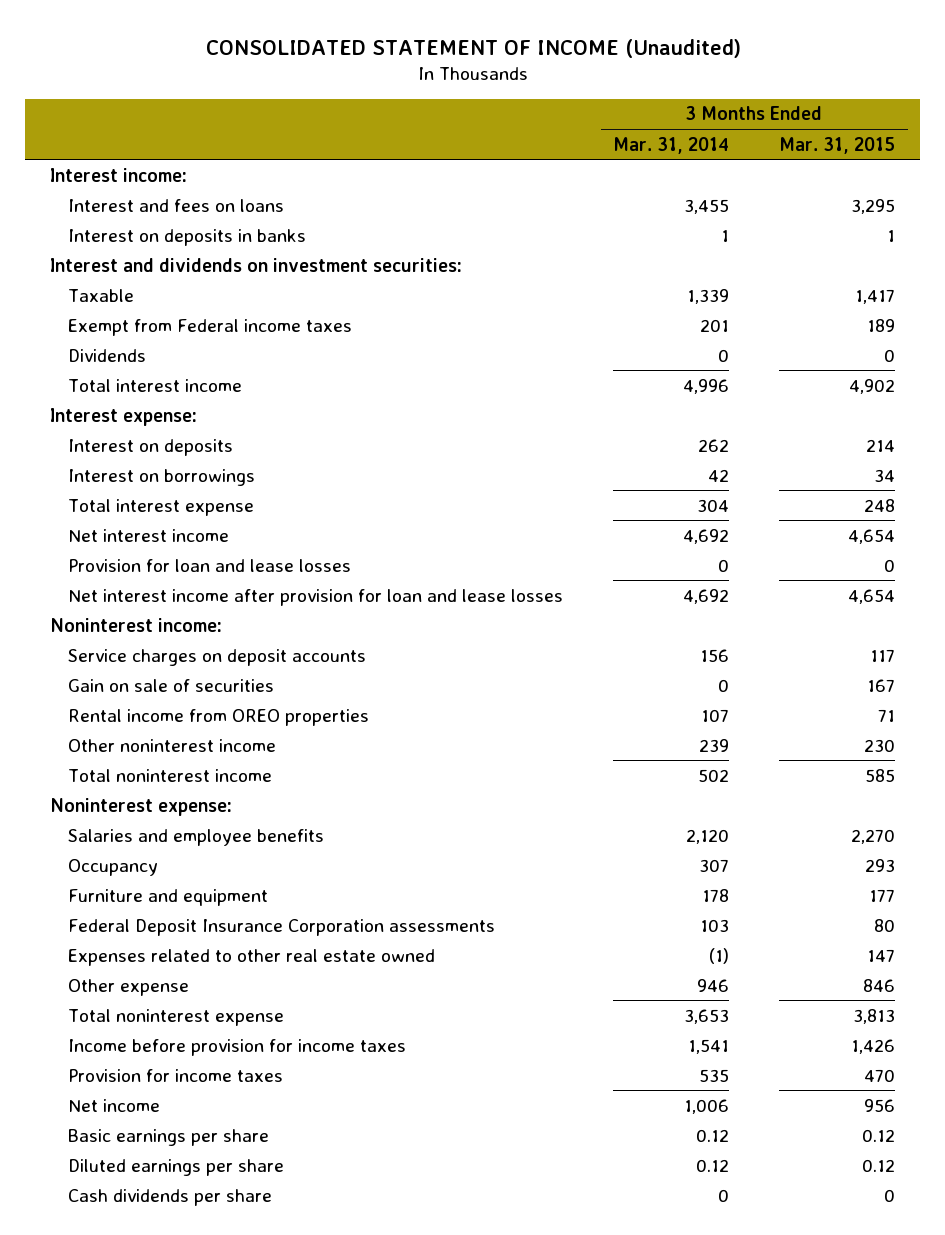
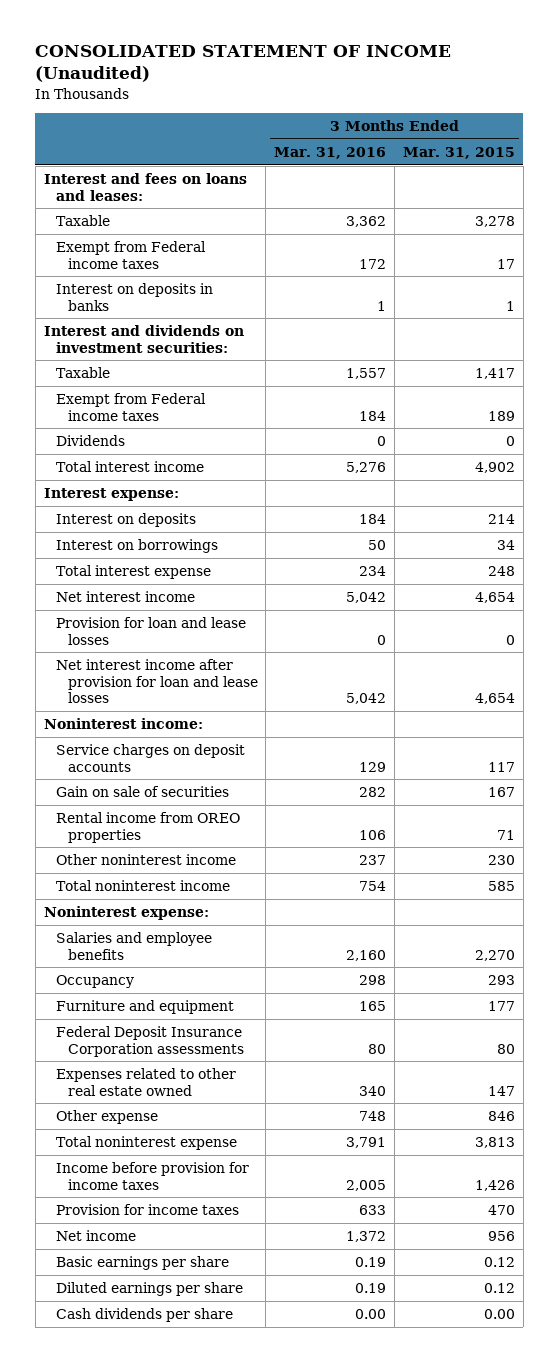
- | 3 Months Ended Mar. 31, 2014 | 3 Months Ended Mar. 31, 2015
+ | 3 Months Ended Mar. 31, 2016 | 3 Months Ended Mar. 31, 2015
- Interest income:
- Interest and fees on loans | 3,455 | 3,295
+ Interest and fees on loans and leases:
+ Taxable | 3,362 | 3,278
+ Exempt from Federal income taxes | 172 | 17
- Cash dividends per share | 0 | 0
+ Cash dividends per share | 0.00 | 0.00

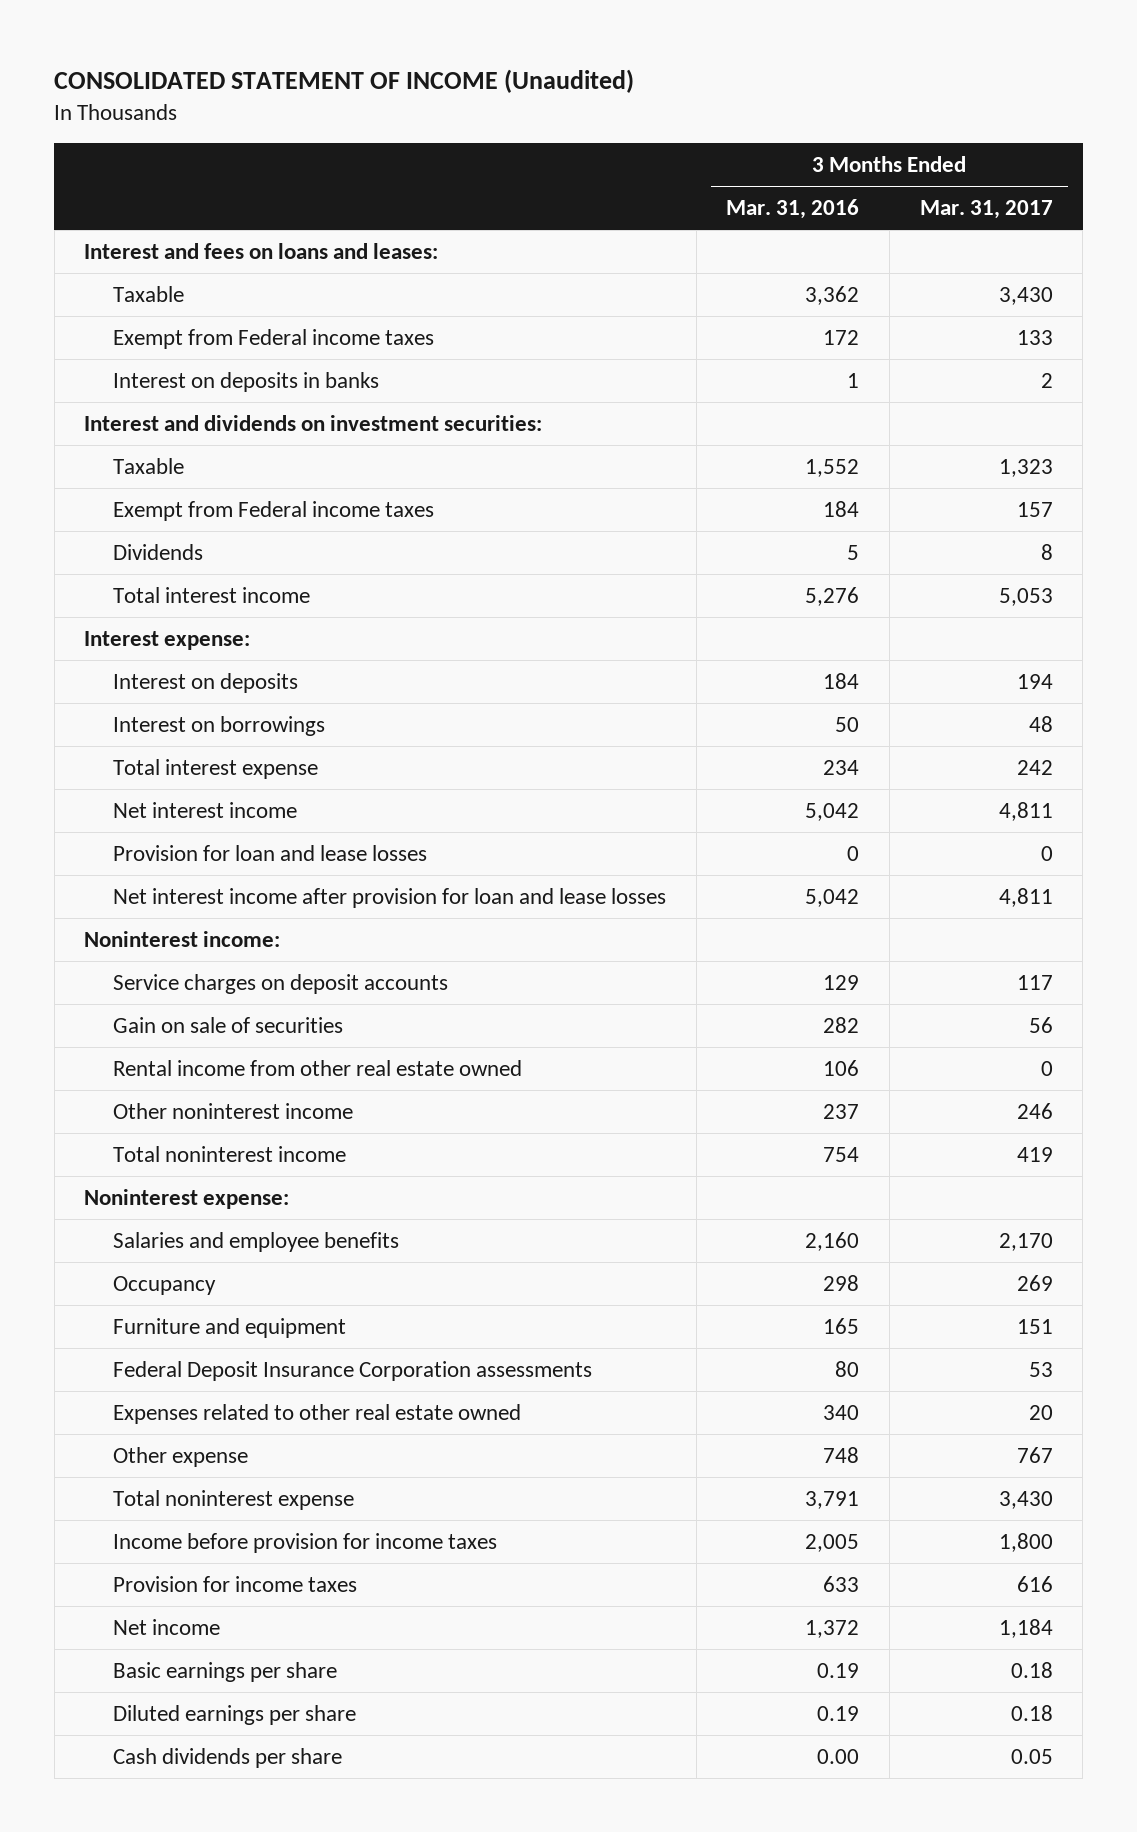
- | 3 Months Ended Mar. 31, 2016 | 3 Months Ended Mar. 31, 2015
+ | 3 Months Ended Mar. 31, 2016 | 3 Months Ended Mar. 31, 2017
- Taxable | 1,557 | 1,417
+ Taxable | 1,552 | 1,323
- Dividends | 0 | 0
+ Dividends | 5 | 8
- Rental income from OREO properties | 106 | 71
+ Rental income from other real estate owned | 106 | 0

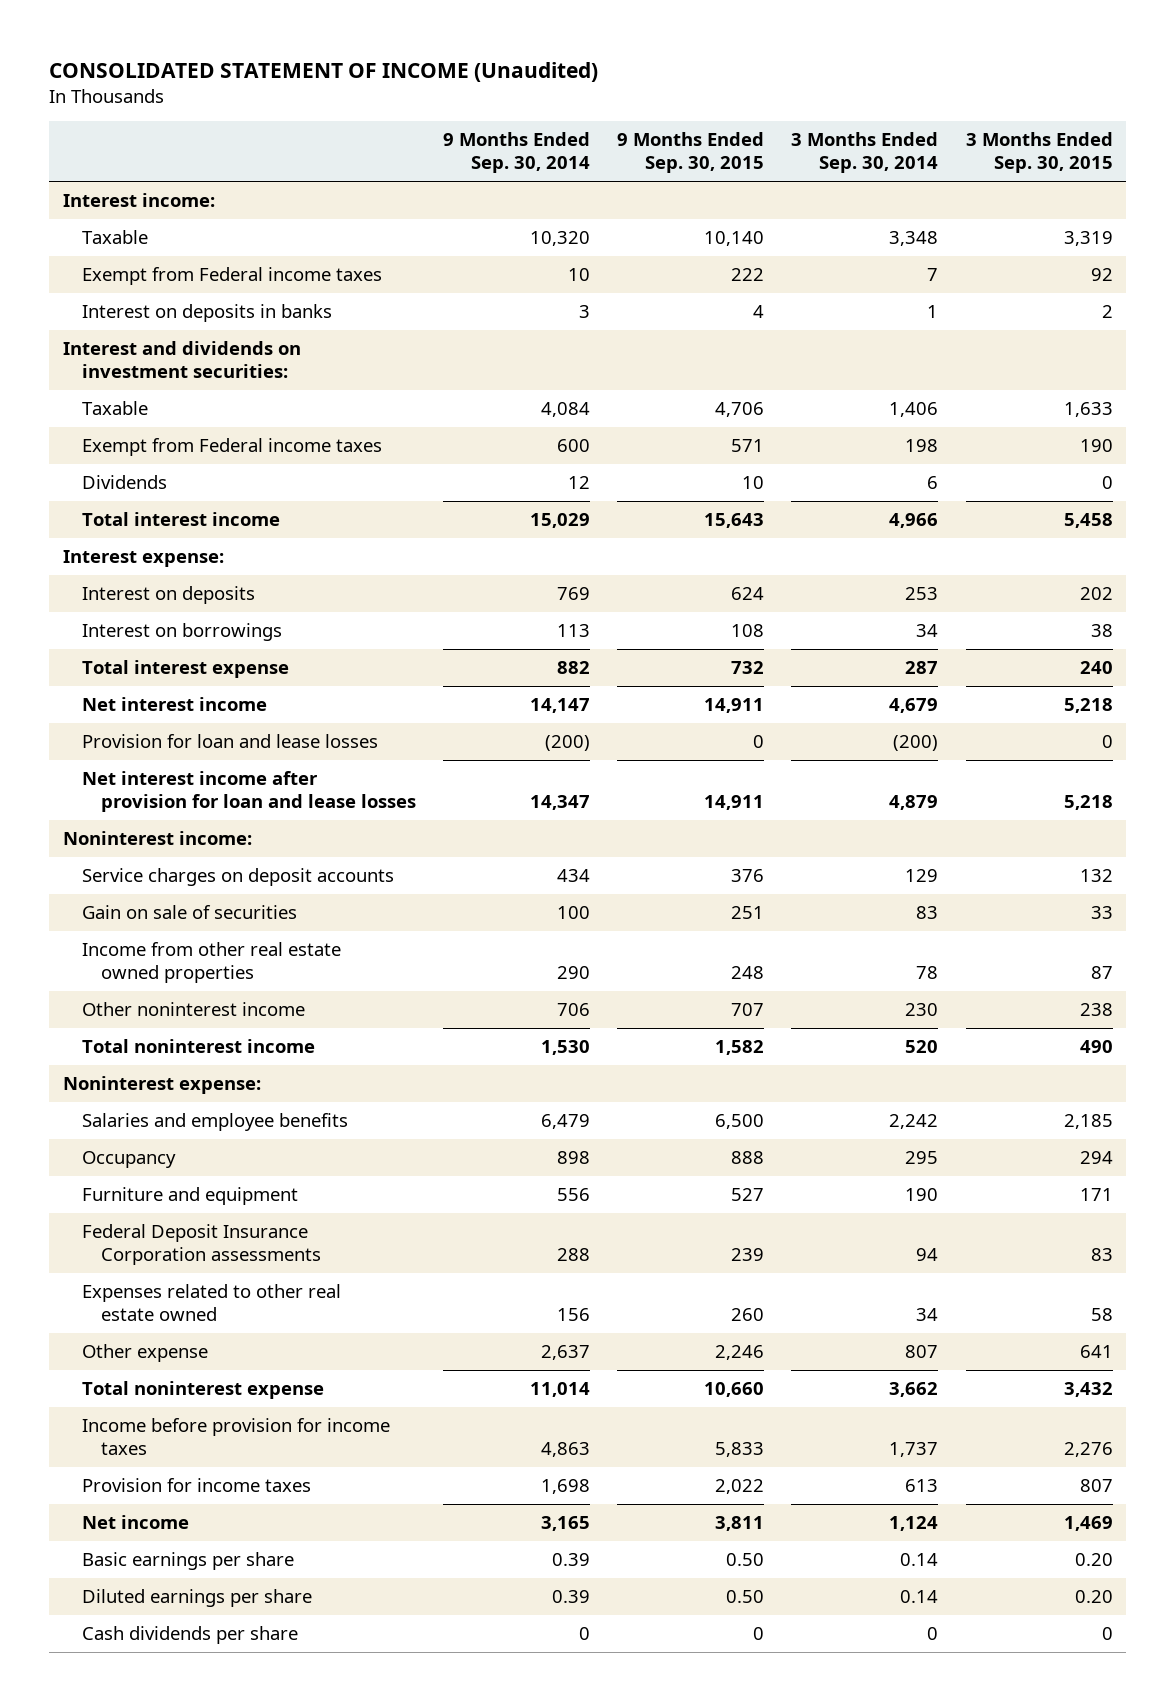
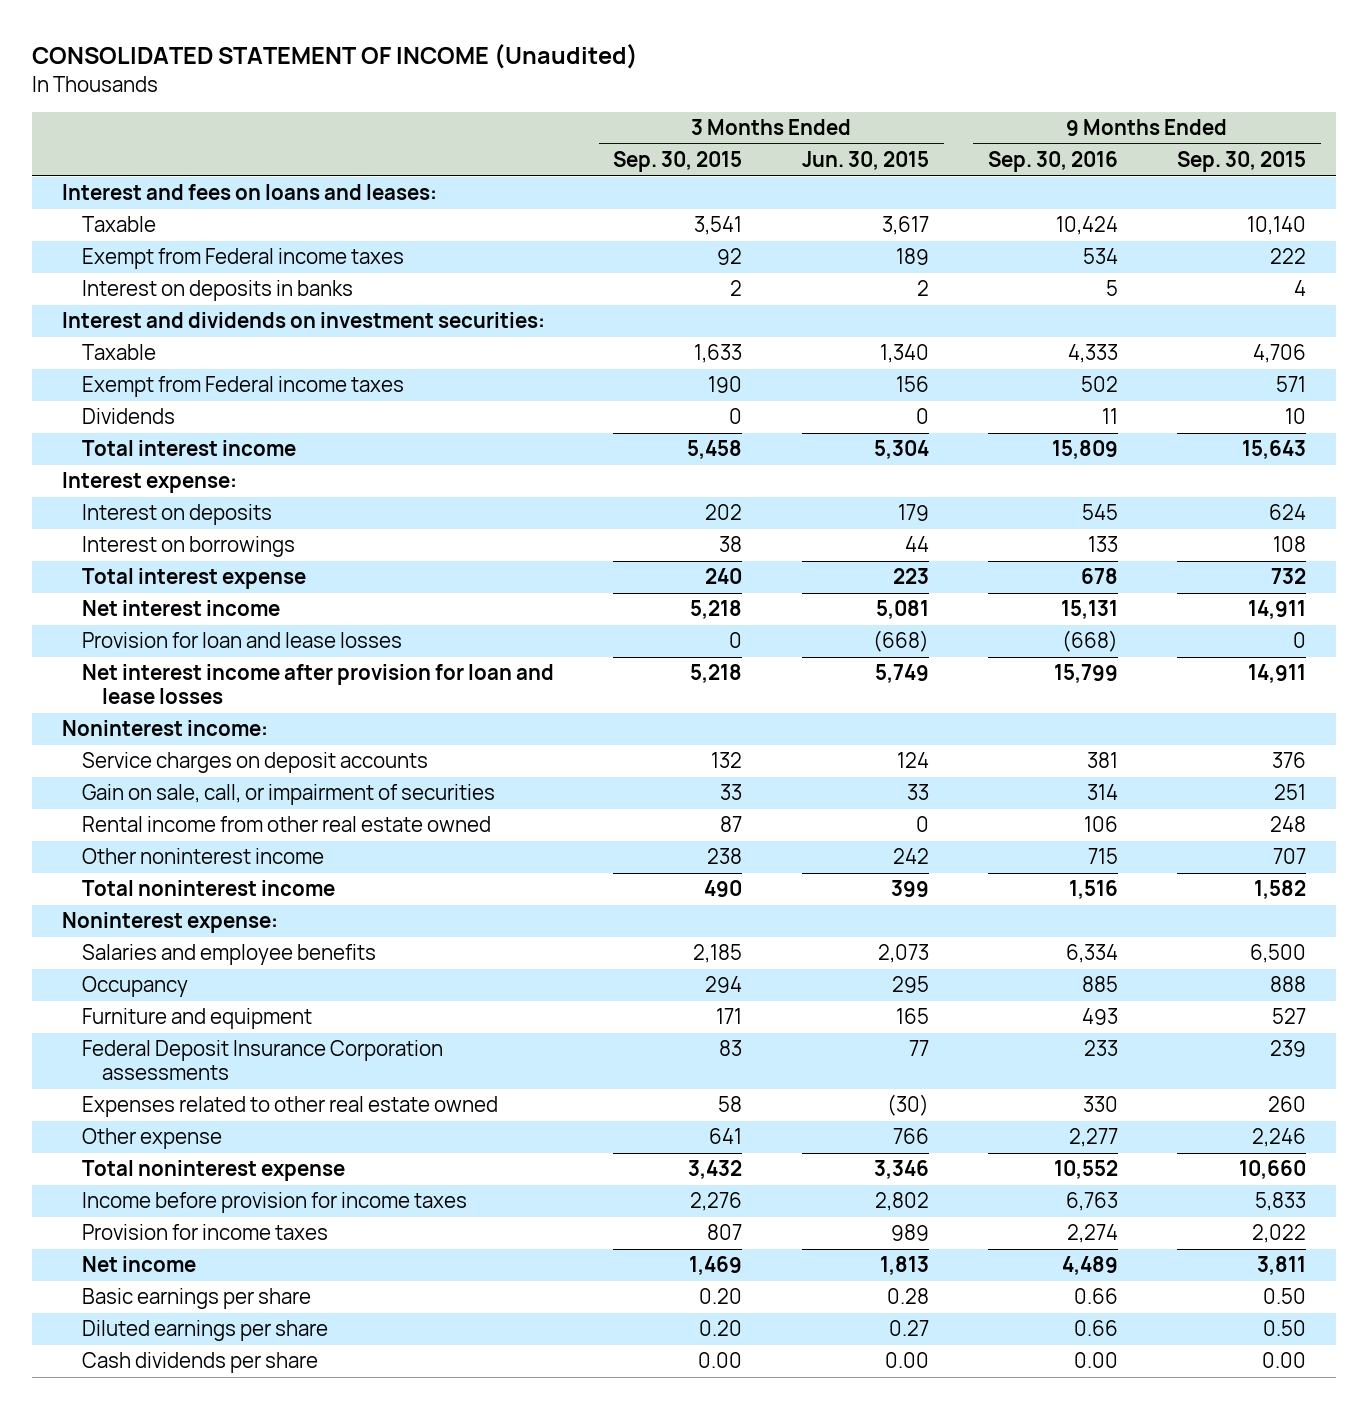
- | 9 Months Ended Sep. 30, 2014 | 9 Months Ended Sep. 30, 2015 | 3 Months Ended Sep. 30, 2014 | 3 Months Ended Sep. 30, 2015
+ | 3 Months Ended Sep. 30, 2015 | 3 Months Ended Jun. 30, 2015 | 9 Months Ended Sep. 30, 2016 | 9 Months Ended Sep. 30, 2015
- Interest income:
- Taxable | 10,320 | 10,140 | 3,348 | 3,319
+ Interest and fees on loans and leases:
+ Taxable | 3,541 | 3,617 | 10,424 | 10,140
- Gain on sale of securities | 100 | 251 | 83 | 33
- Income from other real estate owned properties | 290 | 248 | 78 | 87
+ Gain on sale, call, or impairment of securities | 33 | 33 | 314 | 251
+ Rental income from other real estate owned | 87 | 0 | 106 | 248
- Cash dividends per share | 0 | 0 | 0 | 0
+ Cash dividends per share | 0.00 | 0.00 | 0.00 | 0.00

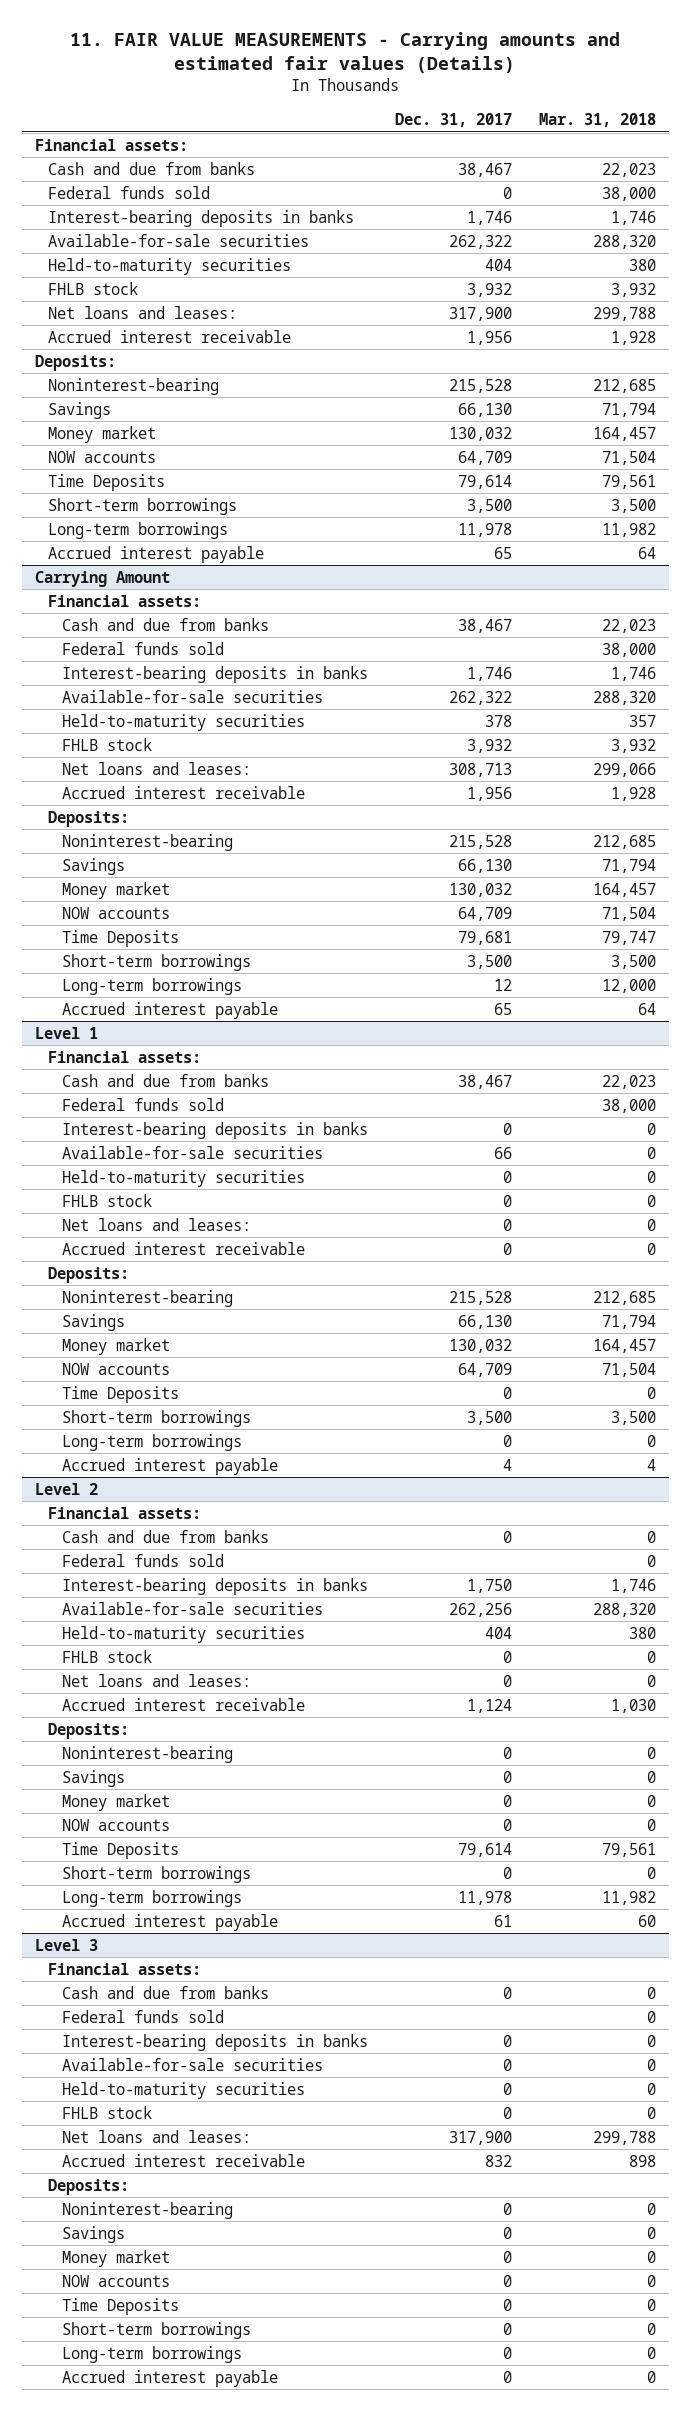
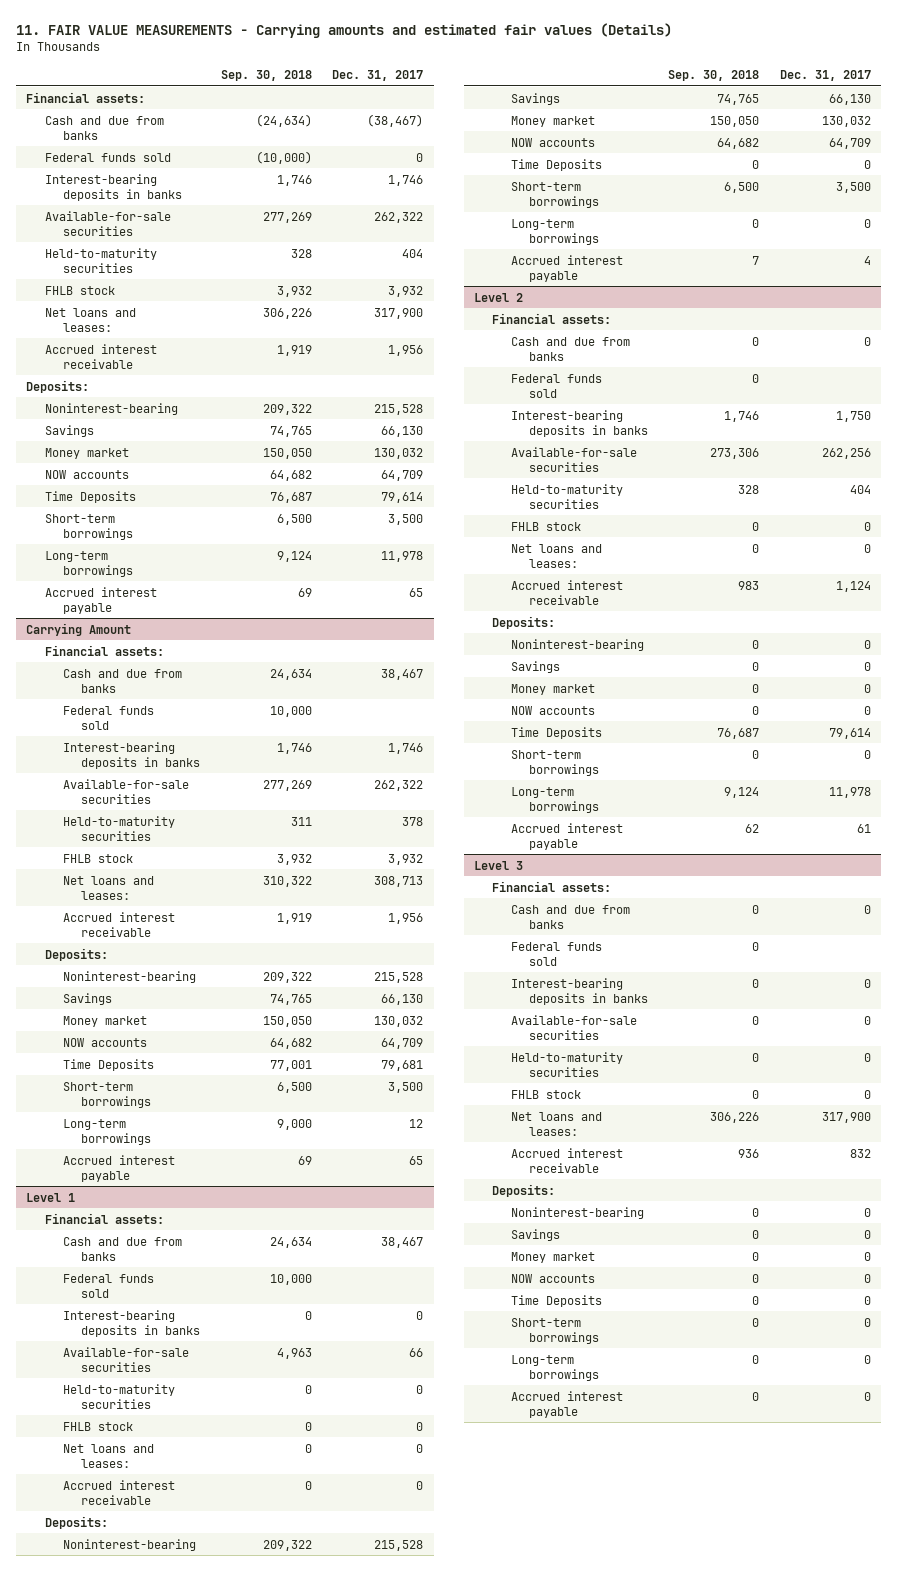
- | Dec. 31, 2017 | Mar. 31, 2018
+ | Sep. 30, 2018 | Dec. 31, 2017
- Cash and due from banks | 38,467 | 22,023
+ Cash and due from banks | (24,634) | (38,467)

